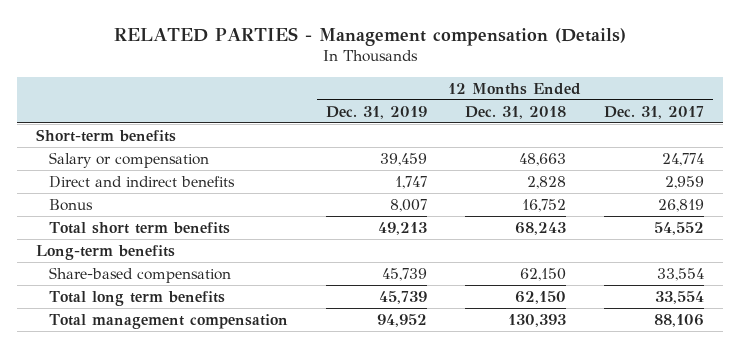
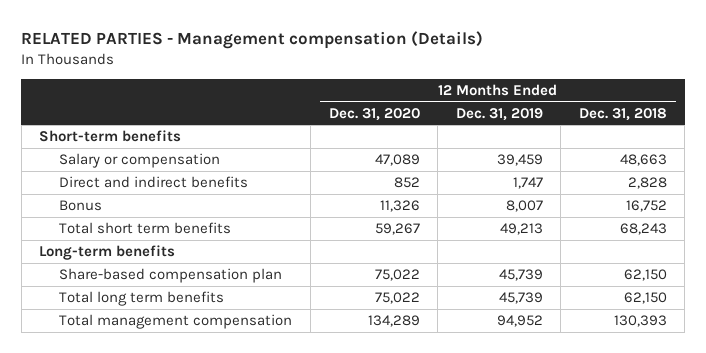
- | 12 Months Ended Dec. 31, 2019 | 12 Months Ended Dec. 31, 2018 | 12 Months Ended Dec. 31, 2017
+ | 12 Months Ended Dec. 31, 2020 | 12 Months Ended Dec. 31, 2019 | 12 Months Ended Dec. 31, 2018
- Share-based compensation | 45,739 | 62,150 | 33,554
+ Share-based compensation plan | 75,022 | 45,739 | 62,150

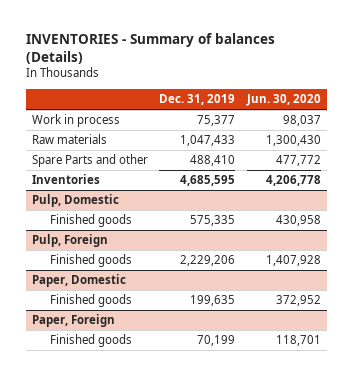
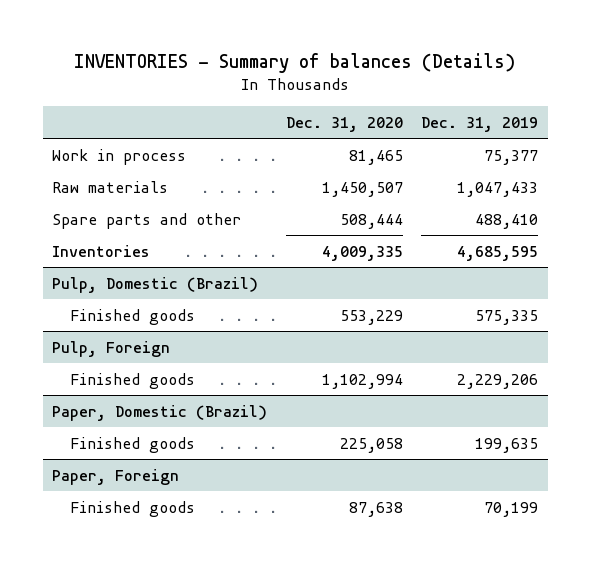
- | Dec. 31, 2019 | Jun. 30, 2020
+ | Dec. 31, 2020 | Dec. 31, 2019
- Spare Parts and other | 488,410 | 477,772
+ Spare parts and other | 508,444 | 488,410
- Pulp, Domestic
+ Pulp, Domestic (Brazil)
- Paper, Domestic
+ Paper, Domestic (Brazil)

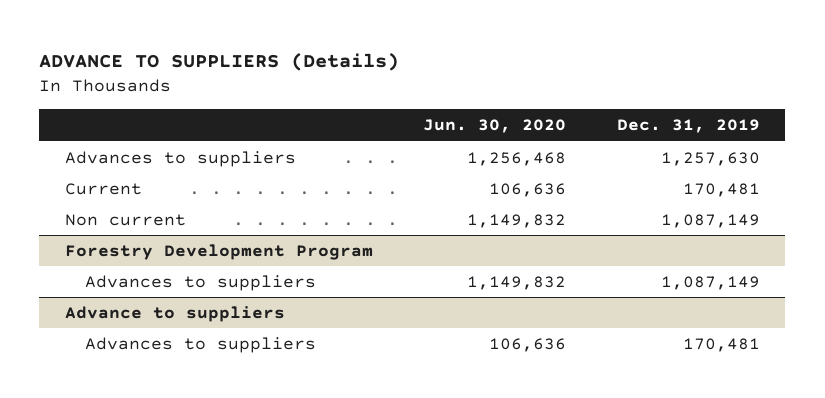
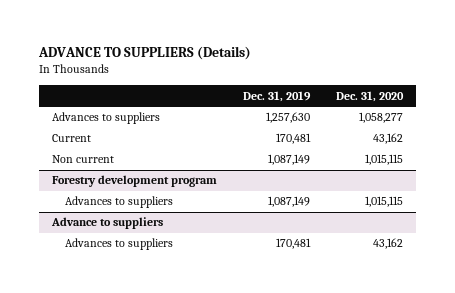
- | Jun. 30, 2020 | Dec. 31, 2019
+ | Dec. 31, 2019 | Dec. 31, 2020
- Forestry Development Program
+ Forestry development program

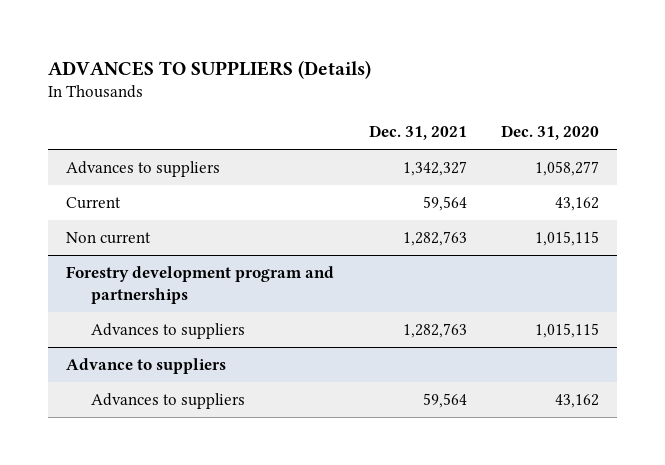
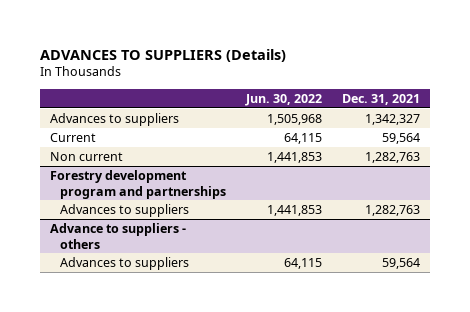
- | Dec. 31, 2021 | Dec. 31, 2020
+ | Jun. 30, 2022 | Dec. 31, 2021
- Advance to suppliers
+ Advance to suppliers - others

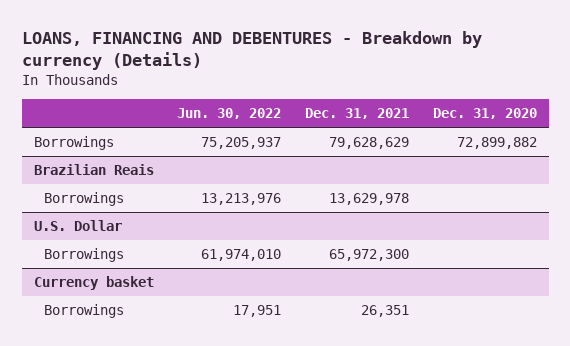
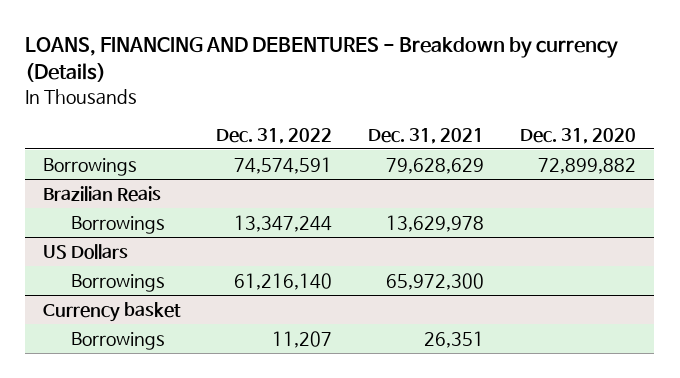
- | Jun. 30, 2022 | Dec. 31, 2021 | Dec. 31, 2020
+ | Dec. 31, 2022 | Dec. 31, 2021 | Dec. 31, 2020
- U.S. Dollar
+ US Dollars

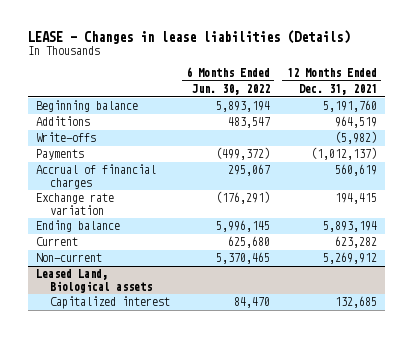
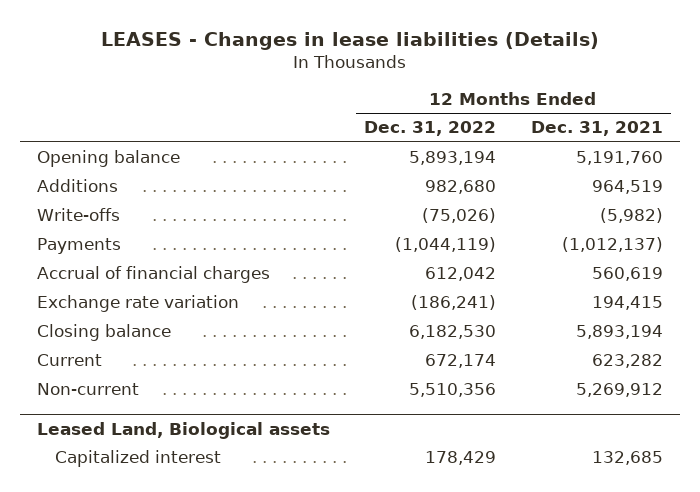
- LEASE - Changes in lease liabilities (Details)
+ LEASES - Changes in lease liabilities (Details)
- | 6 Months Ended Jun. 30, 2022 | 12 Months Ended Dec. 31, 2021
+ | 12 Months Ended Dec. 31, 2022 | 12 Months Ended Dec. 31, 2021
- Beginning balance | 5,893,194 | 5,191,760
+ Opening balance | 5,893,194 | 5,191,760
- Ending balance | 5,996,145 | 5,893,194
+ Closing balance | 6,182,530 | 5,893,194

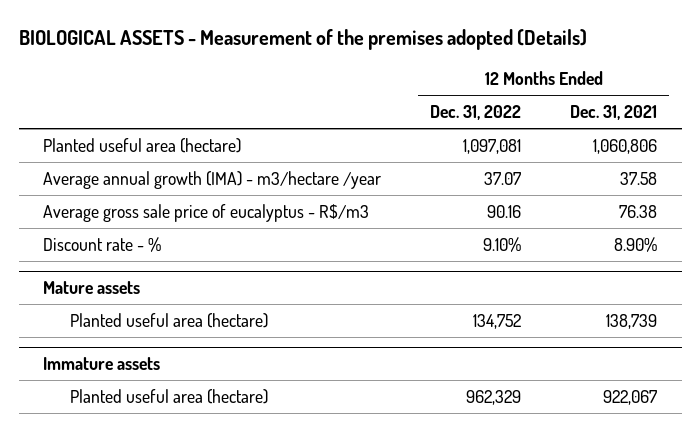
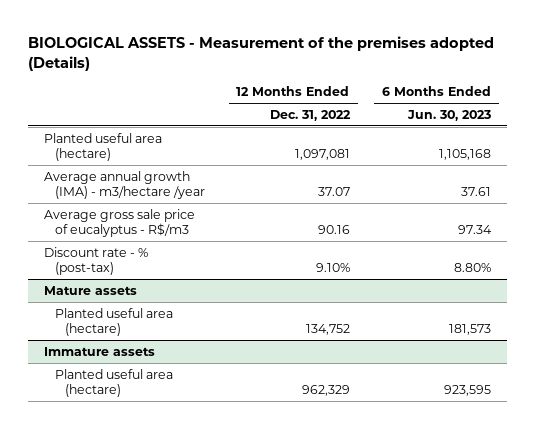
- | 12 Months Ended Dec. 31, 2022 | 12 Months Ended Dec. 31, 2021
+ | 12 Months Ended Dec. 31, 2022 | 6 Months Ended Jun. 30, 2023
- Discount rate - % | 9.10% | 8.90%
+ Discount rate - % (post-tax) | 9.10% | 8.80%

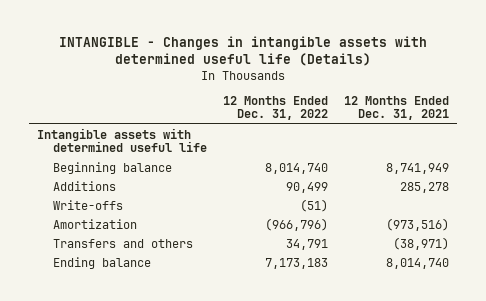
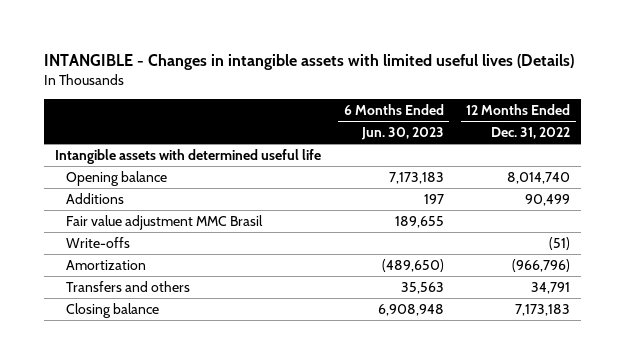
- INTANGIBLE - Changes in intangible assets with determined useful life (Details)
+ INTANGIBLE - Changes in intangible assets with limited useful lives (Details)
- | 12 Months Ended Dec. 31, 2022 | 12 Months Ended Dec. 31, 2021
+ | 6 Months Ended Jun. 30, 2023 | 12 Months Ended Dec. 31, 2022
- Beginning balance | 8,014,740 | 8,741,949
+ Opening balance | 7,173,183 | 8,014,740
+ Fair value adjustment MMC Brasil | 189,655 |
- Ending balance | 7,173,183 | 8,014,740
+ Closing balance | 6,908,948 | 7,173,183

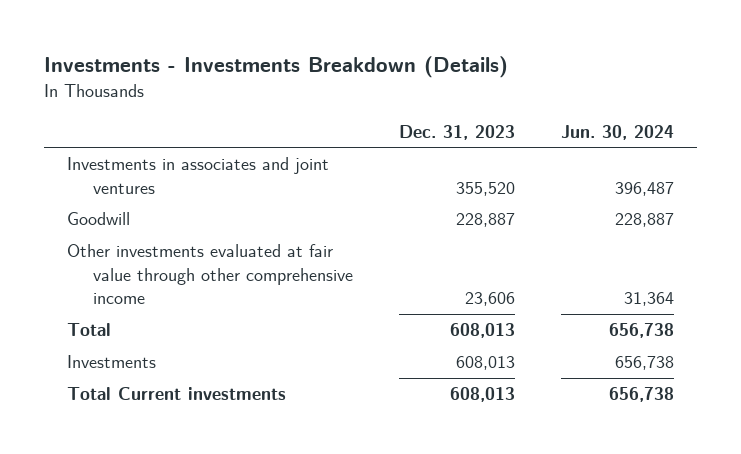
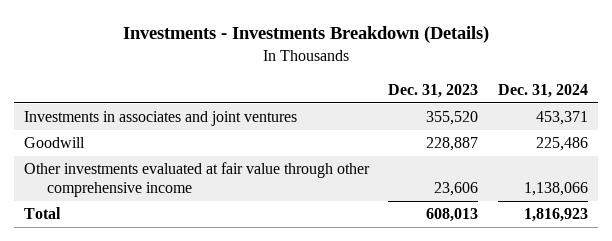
- | Dec. 31, 2023 | Jun. 30, 2024
+ | Dec. 31, 2023 | Dec. 31, 2024
- Investments | 608,013 | 656,738
- Total Current investments | 608,013 | 656,738

